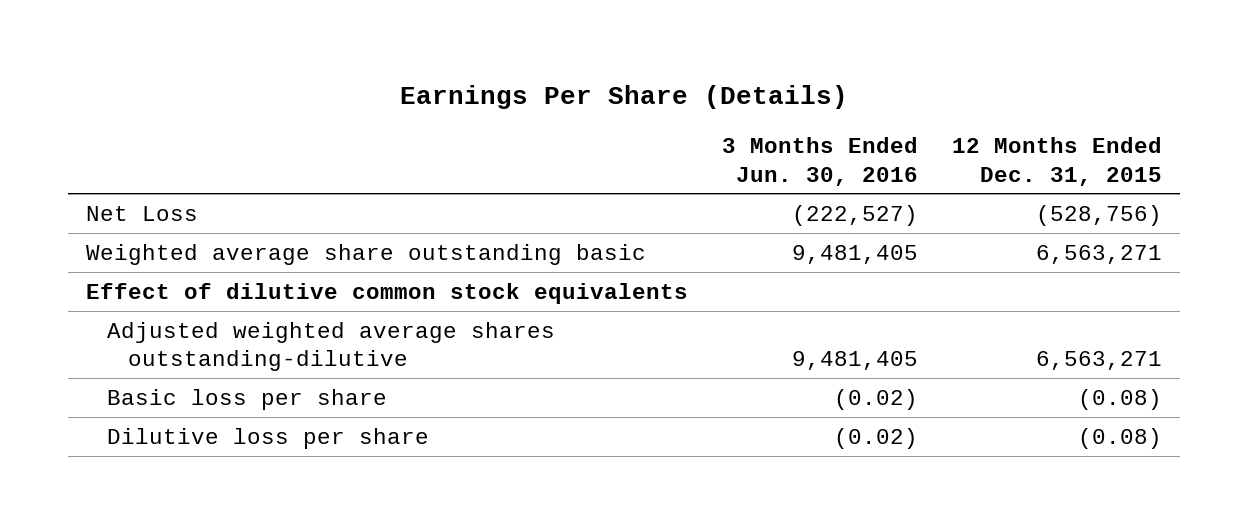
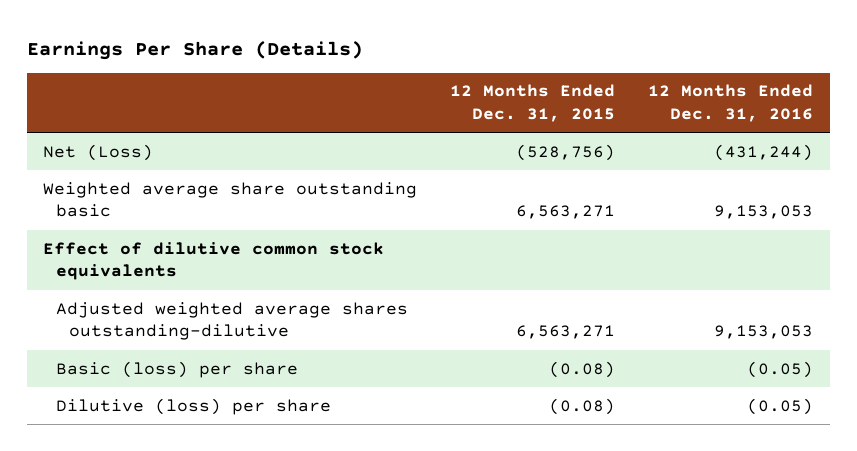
- | 3 Months Ended Jun. 30, 2016 | 12 Months Ended Dec. 31, 2015
+ | 12 Months Ended Dec. 31, 2015 | 12 Months Ended Dec. 31, 2016
- Net Loss | (222,527) | (528,756)
+ Net (Loss) | (528,756) | (431,244)
- Basic loss per share | (0.02) | (0.08)
- Dilutive loss per share | (0.02) | (0.08)
+ Basic (loss) per share | (0.08) | (0.05)
+ Dilutive (loss) per share | (0.08) | (0.05)

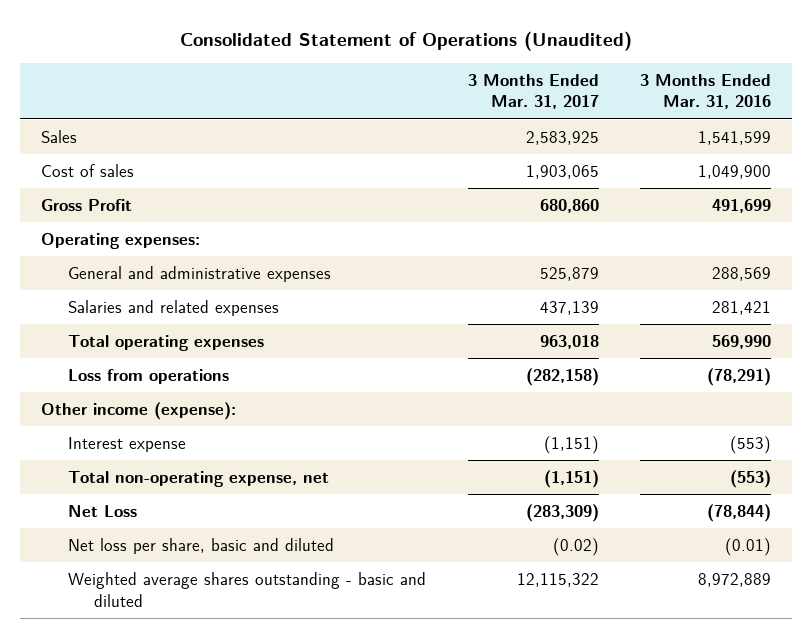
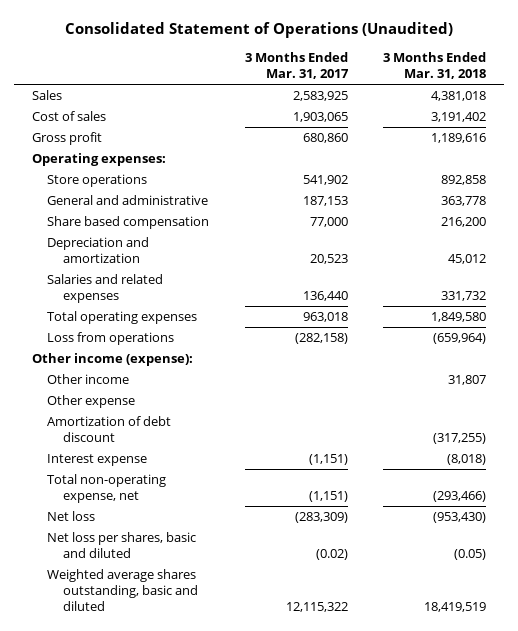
- | 3 Months Ended Mar. 31, 2017 | 3 Months Ended Mar. 31, 2016
+ | 3 Months Ended Mar. 31, 2017 | 3 Months Ended Mar. 31, 2018
- Gross Profit | 680,860 | 491,699
+ Gross profit | 680,860 | 1,189,616
- General and administrative expenses | 525,879 | 288,569
- Salaries and related expenses | 437,139 | 281,421
+ Store operations | 541,902 | 892,858
+ General and administrative | 187,153 | 363,778
+ Share based compensation | 77,000 | 216,200
+ Depreciation and amortization | 20,523 | 45,012
+ Salaries and related expenses | 136,440 | 331,732
+ Other income | | 31,807
+ Other expense
+ Amortization of debt discount | | (317,255)
- Net Loss | (283,309) | (78,844)
- Net loss per share, basic and diluted | (0.02) | (0.01)
- Weighted average shares outstanding - basic and diluted | 12,115,322 | 8,972,889
+ Net loss | (283,309) | (953,430)
+ Net loss per shares, basic and diluted | (0.02) | (0.05)
+ Weighted average shares outstanding, basic and diluted | 12,115,322 | 18,419,519

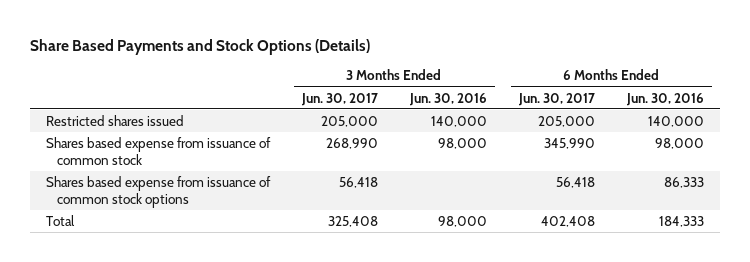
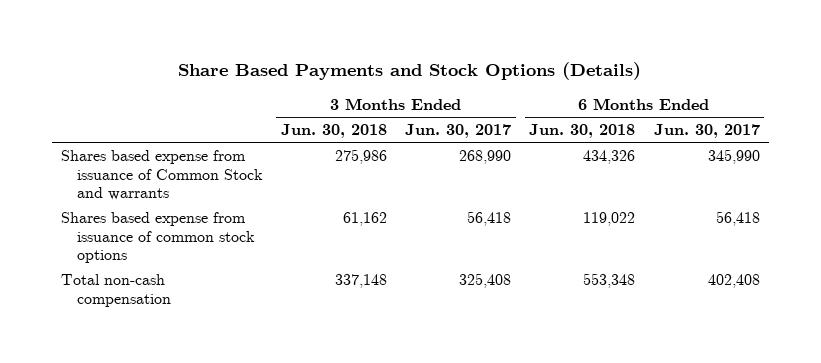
- | 3 Months Ended Jun. 30, 2017 | 3 Months Ended Jun. 30, 2016 | 6 Months Ended Jun. 30, 2017 | 6 Months Ended Jun. 30, 2016
+ | 3 Months Ended Jun. 30, 2018 | 3 Months Ended Jun. 30, 2017 | 6 Months Ended Jun. 30, 2018 | 6 Months Ended Jun. 30, 2017
- Restricted shares issued | 205,000 | 140,000 | 205,000 | 140,000
- Shares based expense from issuance of common stock | 268,990 | 98,000 | 345,990 | 98,000
+ Shares based expense from issuance of Common Stock and warrants | 275,986 | 268,990 | 434,326 | 345,990
- Total | 325,408 | 98,000 | 402,408 | 184,333
+ Total non-cash compensation | 337,148 | 325,408 | 553,348 | 402,408

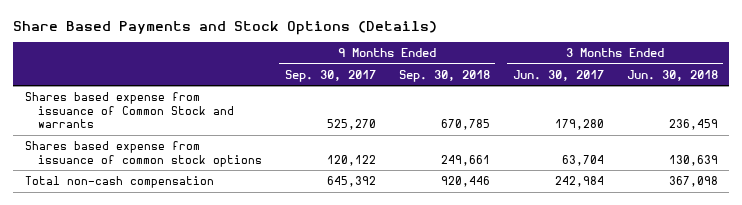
- | 3 Months Ended Jun. 30, 2018 | 3 Months Ended Jun. 30, 2017 | 6 Months Ended Jun. 30, 2018 | 6 Months Ended Jun. 30, 2017
+ | 9 Months Ended Sep. 30, 2017 | 9 Months Ended Sep. 30, 2018 | 3 Months Ended Jun. 30, 2017 | 3 Months Ended Jun. 30, 2018
- Shares based expense from issuance of Common Stock and warrants | 275,986 | 268,990 | 434,326 | 345,990
- Shares based expense from issuance of common stock options | 61,162 | 56,418 | 119,022 | 56,418
- Total non-cash compensation | 337,148 | 325,408 | 553,348 | 402,408
+ Shares based expense from issuance of Common Stock and warrants | 525,270 | 670,785 | 179,280 | 236,459
+ Shares based expense from issuance of common stock options | 120,122 | 249,661 | 63,704 | 130,639
+ Total non-cash compensation | 645,392 | 920,446 | 242,984 | 367,098

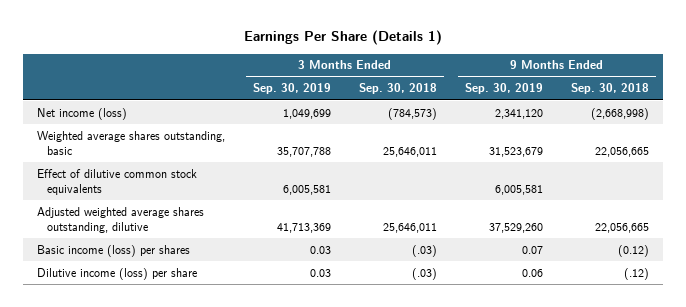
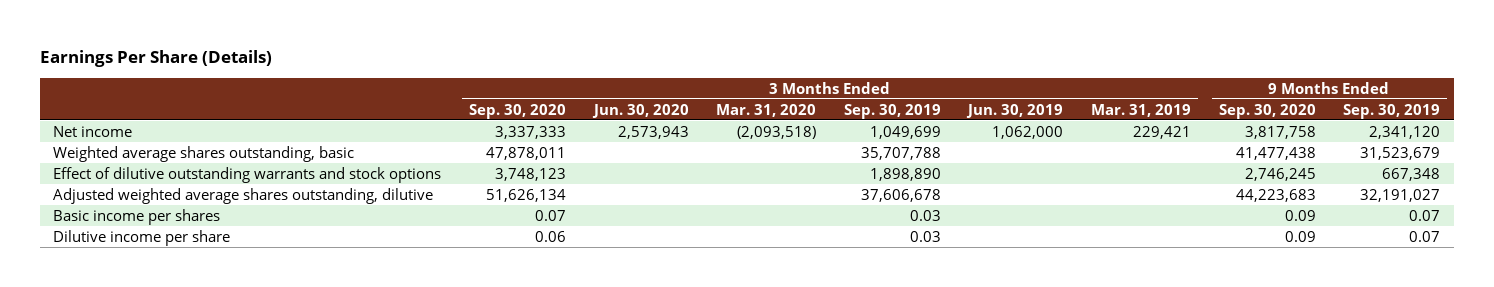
- Earnings Per Share (Details 1)
+ Earnings Per Share (Details)
- | 3 Months Ended Sep. 30, 2019 | 3 Months Ended Sep. 30, 2018 | 9 Months Ended Sep. 30, 2019 | 9 Months Ended Sep. 30, 2018
+ | 3 Months Ended Sep. 30, 2020 | 3 Months Ended Jun. 30, 2020 | 3 Months Ended Mar. 31, 2020 | 3 Months Ended Sep. 30, 2019 | 3 Months Ended Jun. 30, 2019 | 3 Months Ended Mar. 31, 2019 | 9 Months Ended Sep. 30, 2020 | 9 Months Ended Sep. 30, 2019
- Net income (loss) | 1,049,699 | (784,573) | 2,341,120 | (2,668,998)
+ Net income | 3,337,333 | 2,573,943 | (2,093,518) | 1,049,699 | 1,062,000 | 229,421 | 3,817,758 | 2,341,120
- Effect of dilutive common stock equivalents | 6,005,581 | | 6,005,581 |
- Adjusted weighted average shares outstanding, dilutive | 41,713,369 | 25,646,011 | 37,529,260 | 22,056,665
- Basic income (loss) per shares | 0.03 | (.03) | 0.07 | (0.12)
- Dilutive income (loss) per share | 0.03 | (.03) | 0.06 | (.12)
+ Effect of dilutive outstanding warrants and stock options | 3,748,123 | | | 1,898,890 | | | 2,746,245 | 667,348
+ Adjusted weighted average shares outstanding, dilutive | 51,626,134 | | | 37,606,678 | | | 44,223,683 | 32,191,027
+ Basic income per shares | 0.07 | | | 0.03 | | | 0.09 | 0.07
+ Dilutive income per share | 0.06 | | | 0.03 | | | 0.09 | 0.07

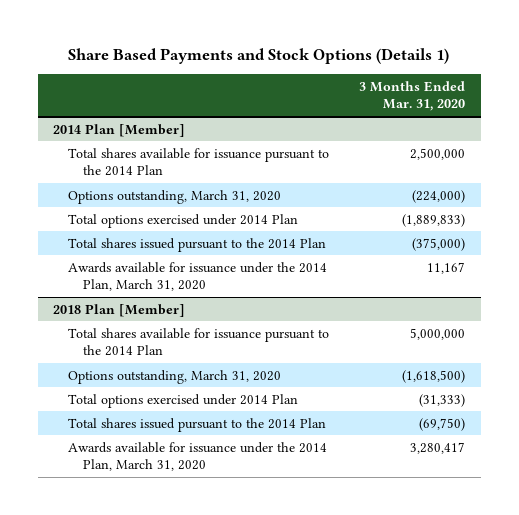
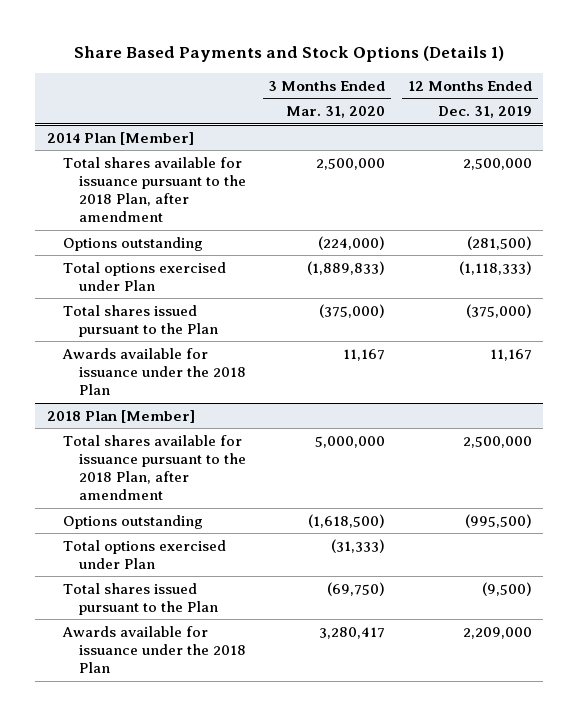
- | 3 Months Ended Mar. 31, 2020
+ | 3 Months Ended Mar. 31, 2020 | 12 Months Ended Dec. 31, 2019
@ 2014 Plan [Member]
- Total shares available for issuance pursuant to the 2014 Plan | 2,500,000
- Options outstanding, March 31, 2020 | (224,000)
- Total options exercised under 2014 Plan | (1,889,833)
- Total shares issued pursuant to the 2014 Plan | (375,000)
- Awards available for issuance under the 2014 Plan, March 31, 2020 | 11,167
+ Total shares available for issuance pursuant to the 2018 Plan, after amendment | 2,500,000 | 2,500,000
+ Options outstanding | (224,000) | (281,500)
+ Total options exercised under Plan | (1,889,833) | (1,118,333)
+ Total shares issued pursuant to the Plan | (375,000) | (375,000)
+ Awards available for issuance under the 2018 Plan | 11,167 | 11,167
@ 2018 Plan [Member]
- Total shares available for issuance pursuant to the 2014 Plan | 5,000,000
- Options outstanding, March 31, 2020 | (1,618,500)
- Total options exercised under 2014 Plan | (31,333)
- Total shares issued pursuant to the 2014 Plan | (69,750)
- Awards available for issuance under the 2014 Plan, March 31, 2020 | 3,280,417
+ Total shares available for issuance pursuant to the 2018 Plan, after amendment | 5,000,000 | 2,500,000
+ Options outstanding | (1,618,500) | (995,500)
+ Total options exercised under Plan | (31,333) |
+ Total shares issued pursuant to the Plan | (69,750) | (9,500)
+ Awards available for issuance under the 2018 Plan | 3,280,417 | 2,209,000

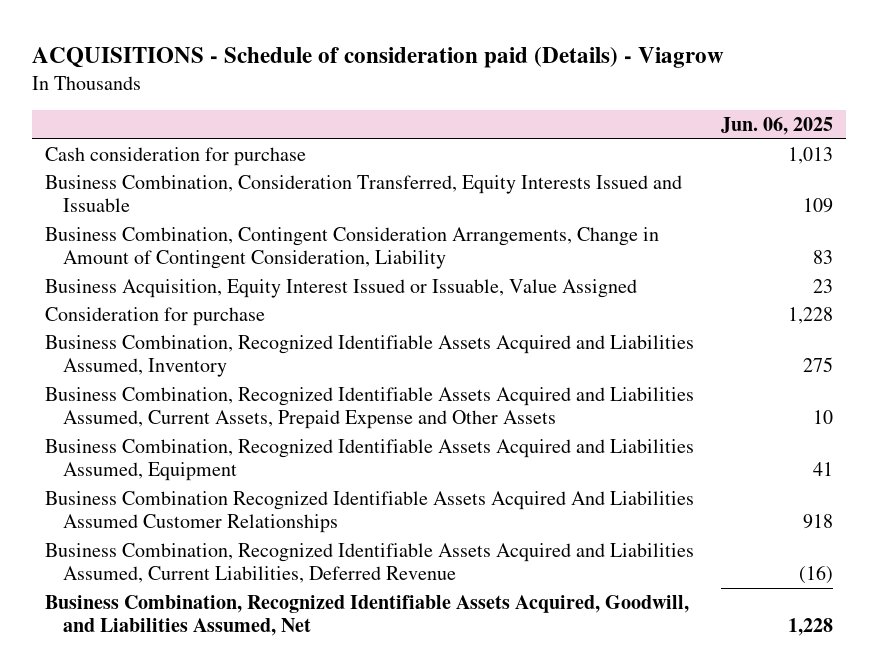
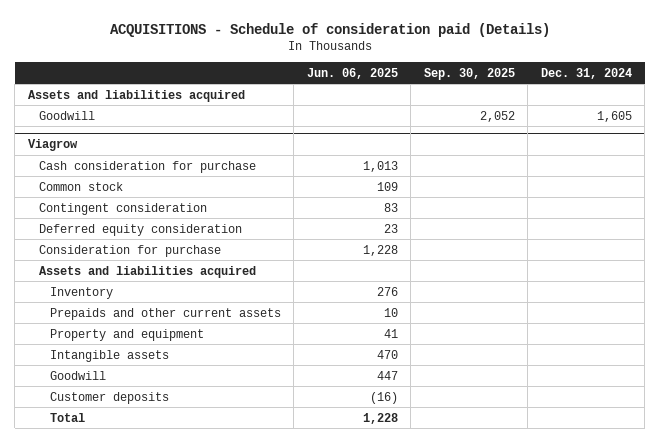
- ACQUISITIONS - Schedule of consideration paid (Details) - Viagrow
+ ACQUISITIONS - Schedule of consideration paid (Details)
- | Jun. 06, 2025
+ | Jun. 06, 2025 | Sep. 30, 2025 | Dec. 31, 2024
+ Assets and liabilities acquired
+ Goodwill | | 2,052 | 1,605
+ Viagrow
- Business Combination, Consideration Transferred, Equity Interests Issued and Issuable | 109
- Business Combination, Contingent Consideration Arrangements, Change in Amount of Contingent Consideration, Liability | 83
- Business Acquisition, Equity Interest Issued or Issuable, Value Assigned | 23
+ Common stock | 109 | |
+ Contingent consideration | 83 | |
+ Deferred equity consideration | 23 | |
- Business Combination, Recognized Identifiable Assets Acquired and Liabilities Assumed, Inventory | 275
- Business Combination, Recognized Identifiable Assets Acquired and Liabilities Assumed, Current Assets, Prepaid Expense and Other Assets | 10
- Business Combination, Recognized Identifiable Assets Acquired and Liabilities Assumed, Equipment | 41
- Business Combination Recognized Identifiable Assets Acquired And Liabilities Assumed Customer Relationships | 918
- Business Combination, Recognized Identifiable Assets Acquired and Liabilities Assumed, Current Liabilities, Deferred Revenue | (16)
- Business Combination, Recognized Identifiable Assets Acquired, Goodwill, and Liabilities Assumed, Net | 1,228
+ Assets and liabilities acquired
+ Inventory | 276 | |
+ Prepaids and other current assets | 10 | |
+ Property and equipment | 41 | |
+ Intangible assets | 470 | |
+ Goodwill | 447 | |
+ Customer deposits | (16) | |
+ Total | 1,228 | |

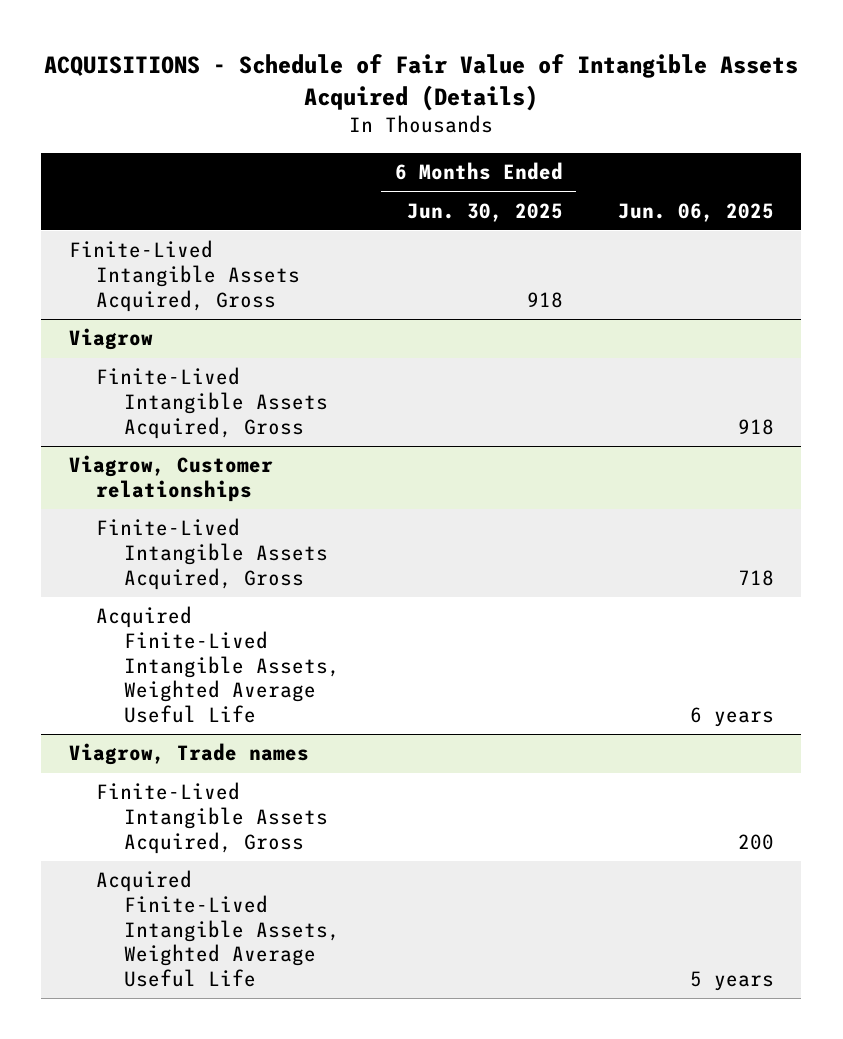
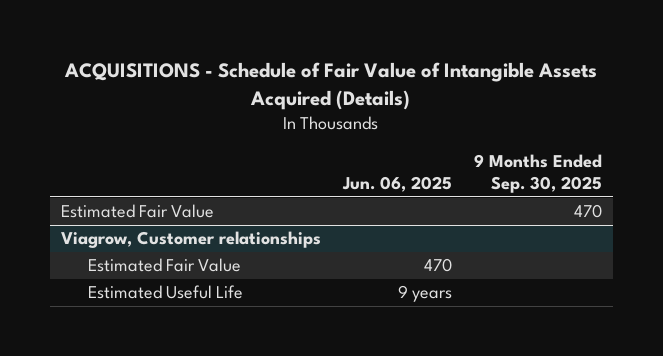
- | 6 Months Ended Jun. 30, 2025 | Jun. 06, 2025
+ | Jun. 06, 2025 | 9 Months Ended Sep. 30, 2025
- Finite-Lived Intangible Assets Acquired, Gross | 918 |
- Viagrow
- Finite-Lived Intangible Assets Acquired, Gross | | 918
+ Estimated Fair Value | | 470
@ Viagrow, Customer relationships
- Finite-Lived Intangible Assets Acquired, Gross | | 718
- Acquired Finite-Lived Intangible Assets, Weighted Average Useful Life | | 6 years
- Viagrow, Trade names
- Finite-Lived Intangible Assets Acquired, Gross | | 200
- Acquired Finite-Lived Intangible Assets, Weighted Average Useful Life | | 5 years
@ Viagrow, Customer relationships
+ Estimated Fair Value | 470 |
+ Estimated Useful Life | 9 years |

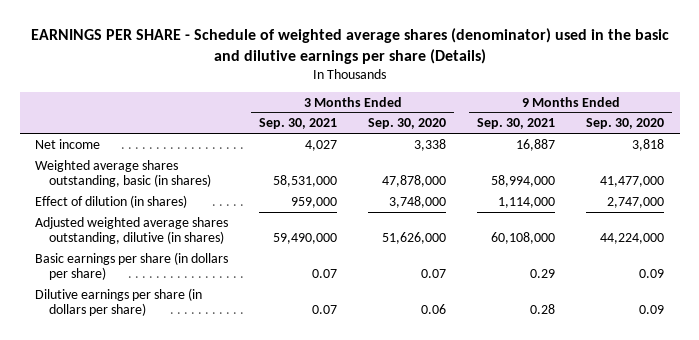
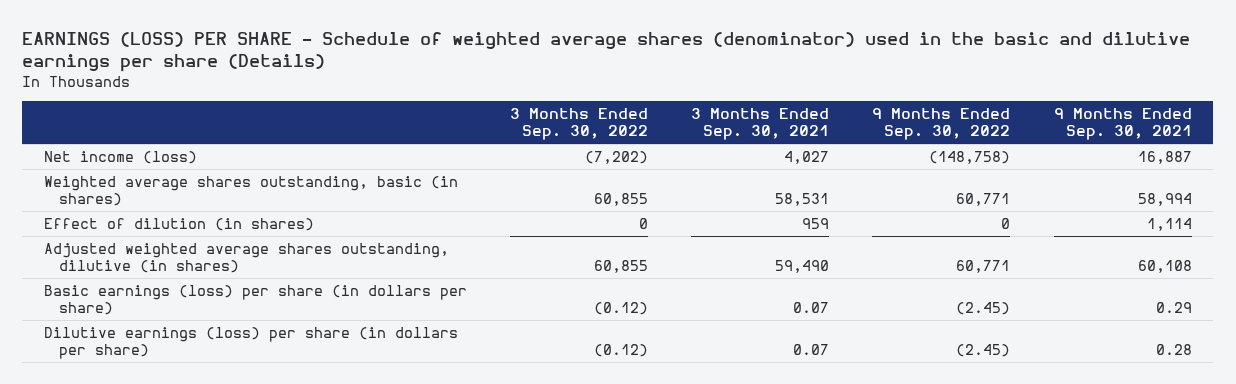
- EARNINGS PER SHARE - Schedule of weighted average shares (denominator) used in the basic and dilutive earnings per share (Details)
+ EARNINGS (LOSS) PER SHARE - Schedule of weighted average shares (denominator) used in the basic and dilutive earnings per share (Details)
- | 3 Months Ended Sep. 30, 2021 | 3 Months Ended Sep. 30, 2020 | 9 Months Ended Sep. 30, 2021 | 9 Months Ended Sep. 30, 2020
+ | 3 Months Ended Sep. 30, 2022 | 3 Months Ended Sep. 30, 2021 | 9 Months Ended Sep. 30, 2022 | 9 Months Ended Sep. 30, 2021
- Net income | 4,027 | 3,338 | 16,887 | 3,818
- Weighted average shares outstanding, basic (in shares) | 58,531,000 | 47,878,000 | 58,994,000 | 41,477,000
- Effect of dilution (in shares) | 959,000 | 3,748,000 | 1,114,000 | 2,747,000
- Adjusted weighted average shares outstanding, dilutive (in shares) | 59,490,000 | 51,626,000 | 60,108,000 | 44,224,000
- Basic earnings per share (in dollars per share) | 0.07 | 0.07 | 0.29 | 0.09
- Dilutive earnings per share (in dollars per share) | 0.07 | 0.06 | 0.28 | 0.09
+ Net income (loss) | (7,202) | 4,027 | (148,758) | 16,887
+ Weighted average shares outstanding, basic (in shares) | 60,855 | 58,531 | 60,771 | 58,994
+ Effect of dilution (in shares) | 0 | 959 | 0 | 1,114
+ Adjusted weighted average shares outstanding, dilutive (in shares) | 60,855 | 59,490 | 60,771 | 60,108
+ Basic earnings (loss) per share (in dollars per share) | (0.12) | 0.07 | (2.45) | 0.29
+ Dilutive earnings (loss) per share (in dollars per share) | (0.12) | 0.07 | (2.45) | 0.28

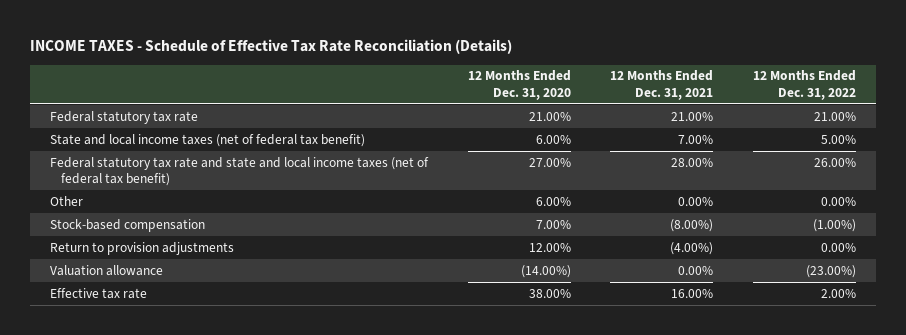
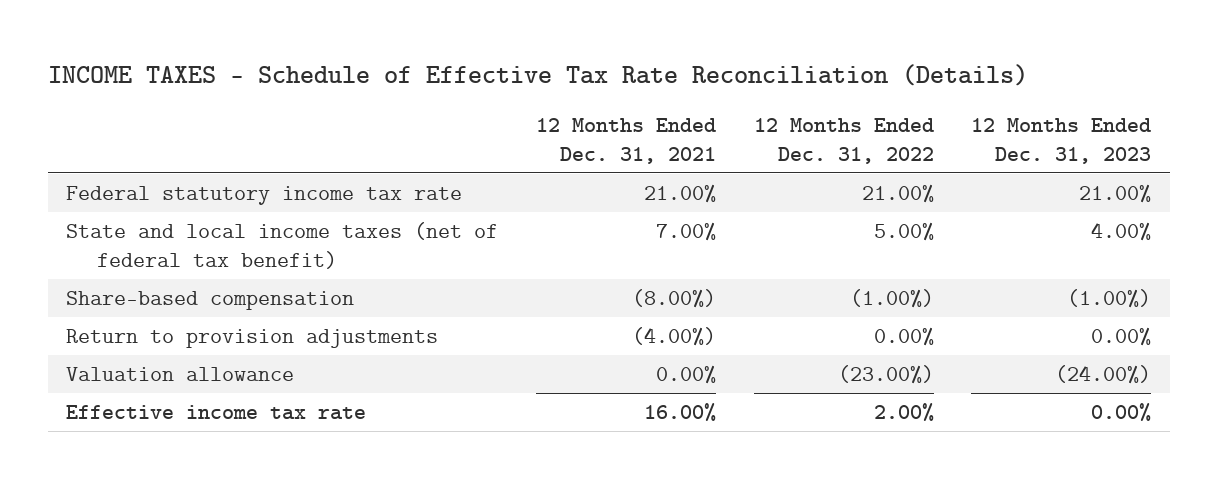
- | 12 Months Ended Dec. 31, 2020 | 12 Months Ended Dec. 31, 2021 | 12 Months Ended Dec. 31, 2022
+ | 12 Months Ended Dec. 31, 2021 | 12 Months Ended Dec. 31, 2022 | 12 Months Ended Dec. 31, 2023
- Federal statutory tax rate | 21.00% | 21.00% | 21.00%
+ Federal statutory income tax rate | 21.00% | 21.00% | 21.00%
- Federal statutory tax rate and state and local income taxes (net of federal tax benefit) | 27.00% | 28.00% | 26.00%
- Other | 6.00% | 0.00% | 0.00%
- Stock-based compensation | 7.00% | (8.00%) | (1.00%)
+ Share-based compensation | (8.00%) | (1.00%) | (1.00%)
- Effective tax rate | 38.00% | 16.00% | 2.00%
+ Effective income tax rate | 16.00% | 2.00% | 0.00%

